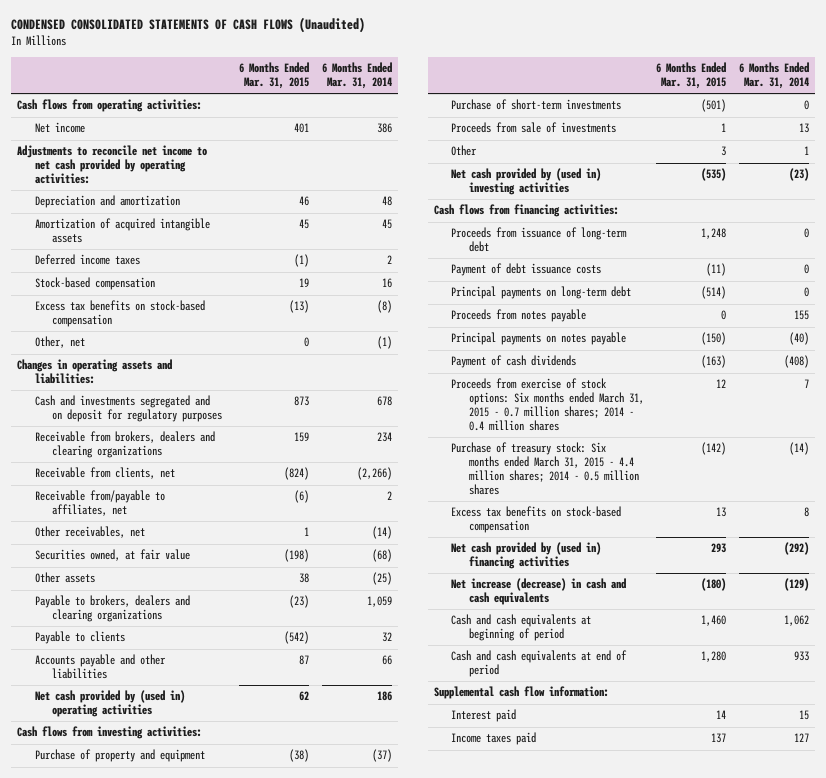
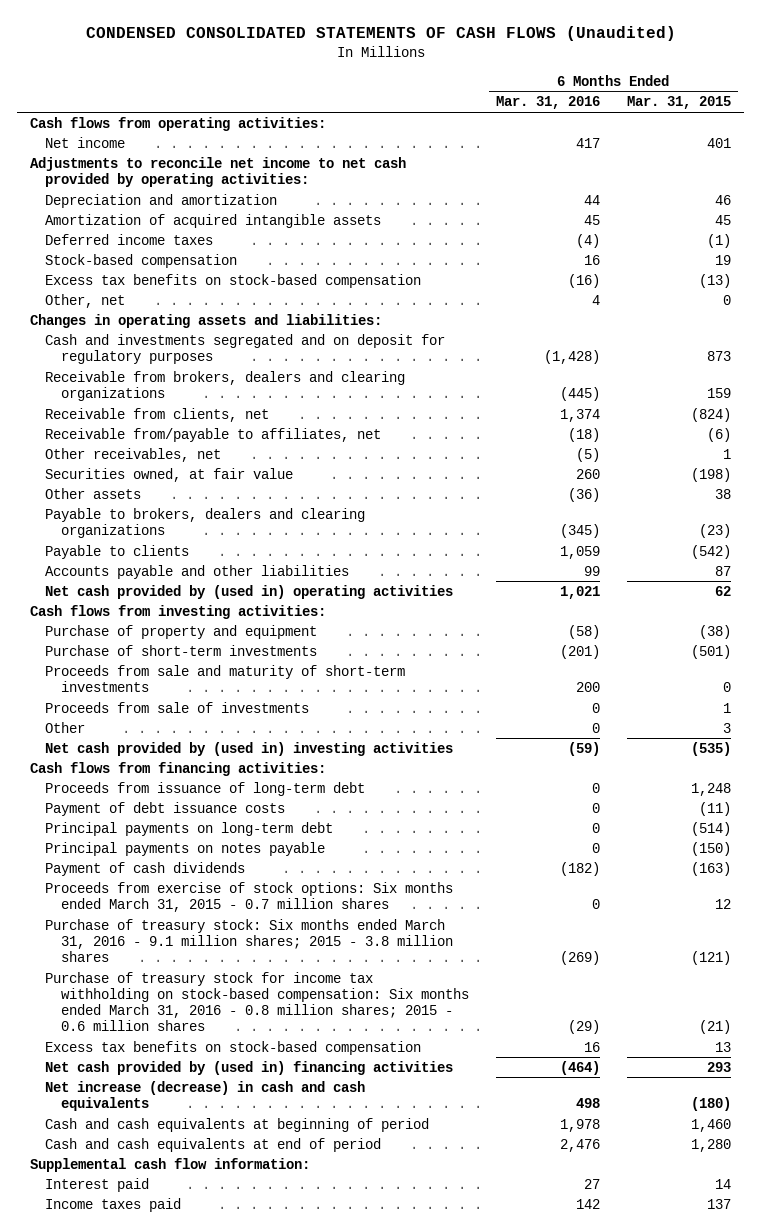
- | 6 Months Ended Mar. 31, 2015 | 6 Months Ended Mar. 31, 2014
+ | 6 Months Ended Mar. 31, 2016 | 6 Months Ended Mar. 31, 2015
+ Proceeds from sale and maturity of short-term investments | 200 | 0
- Proceeds from notes payable | 0 | 155
- Proceeds from exercise of stock options: Six months ended March 31, 2015 - 0.7 million shares; 2014 - 0.4 million shares | 12 | 7
- Purchase of treasury stock: Six months ended March 31, 2015 - 4.4 million shares; 2014 - 0.5 million shares | (142) | (14)
+ Proceeds from exercise of stock options: Six months ended March 31, 2015 - 0.7 million shares | 0 | 12
+ Purchase of treasury stock: Six months ended March 31, 2016 - 9.1 million shares; 2015 - 3.8 million shares | (269) | (121)
+ Purchase of treasury stock for income tax withholding on stock-based compensation: Six months ended March 31, 2016 - 0.8 million shares; 2015 - 0.6 million shares | (29) | (21)

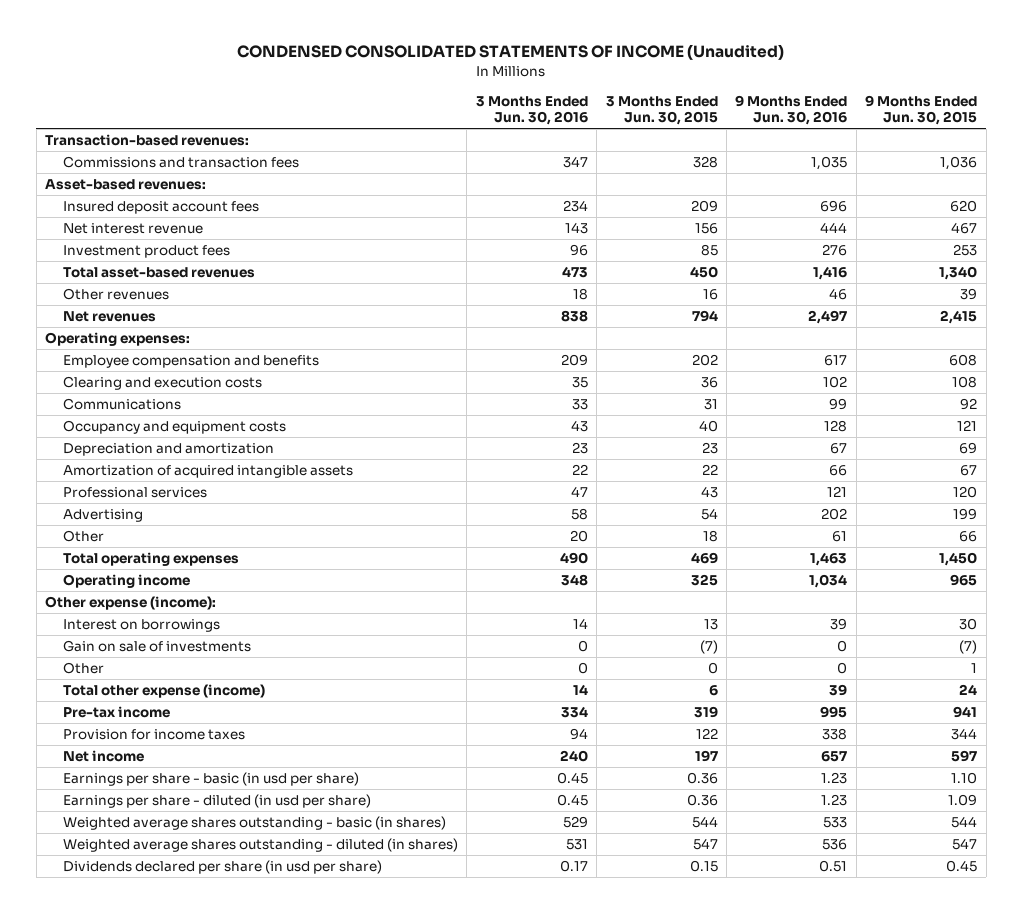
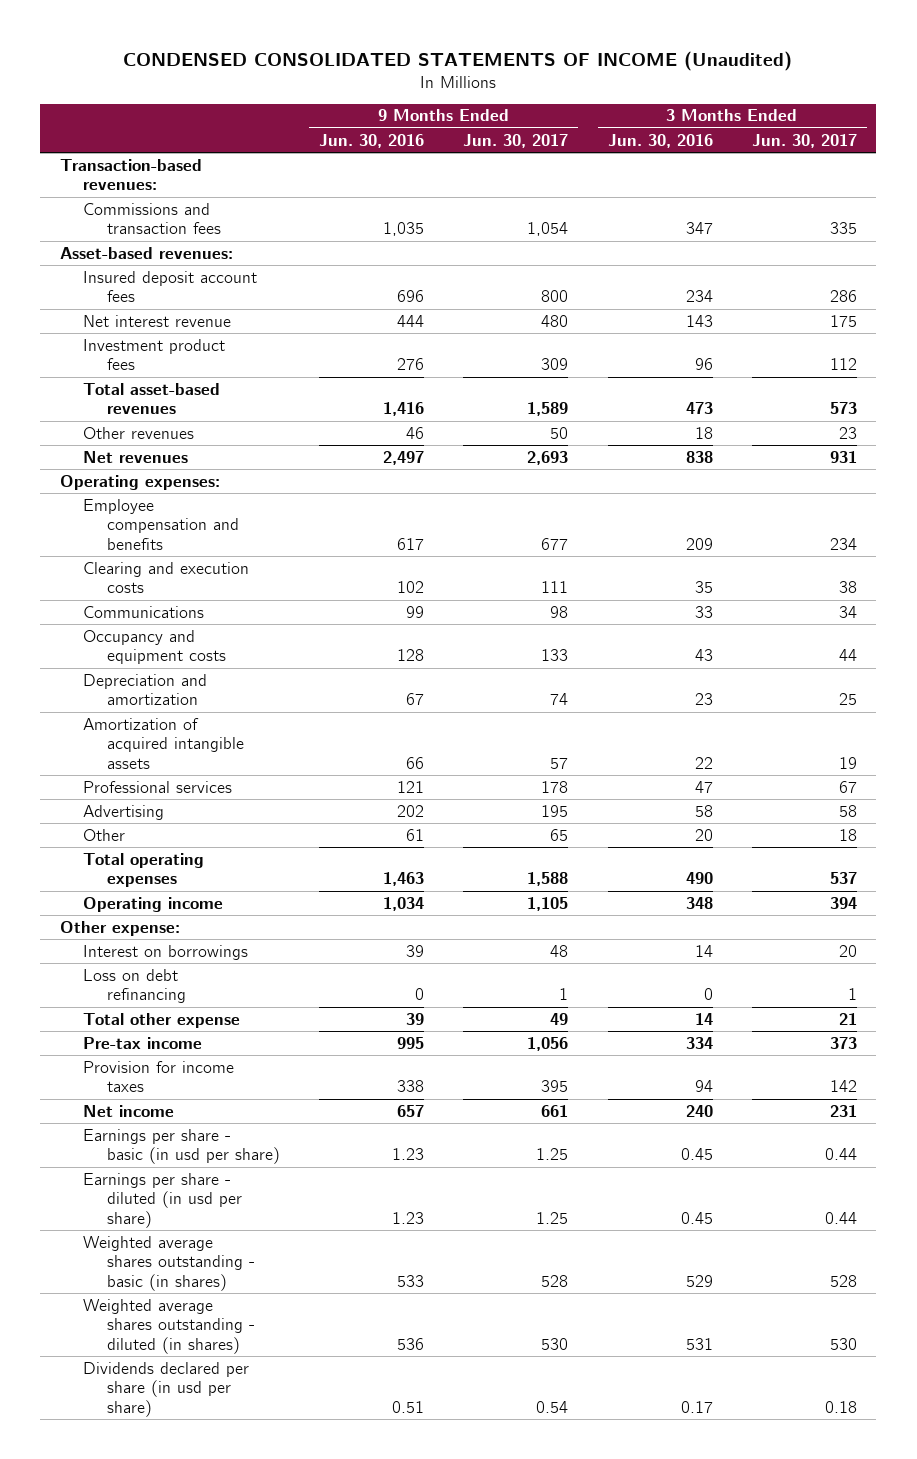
- | 3 Months Ended Jun. 30, 2016 | 3 Months Ended Jun. 30, 2015 | 9 Months Ended Jun. 30, 2016 | 9 Months Ended Jun. 30, 2015
+ | 9 Months Ended Jun. 30, 2016 | 9 Months Ended Jun. 30, 2017 | 3 Months Ended Jun. 30, 2016 | 3 Months Ended Jun. 30, 2017
- Other expense (income):
+ Other expense:
- Gain on sale of investments | 0 | (7) | 0 | (7)
- Other | 0 | 0 | 0 | 1
- Total other expense (income) | 14 | 6 | 39 | 24
+ Loss on debt refinancing | 0 | 1 | 0 | 1
+ Total other expense | 39 | 49 | 14 | 21

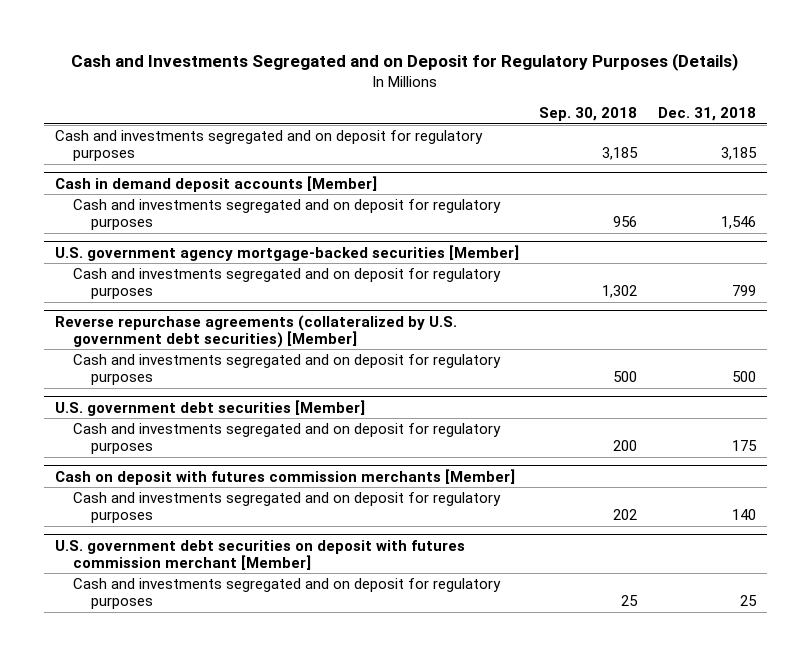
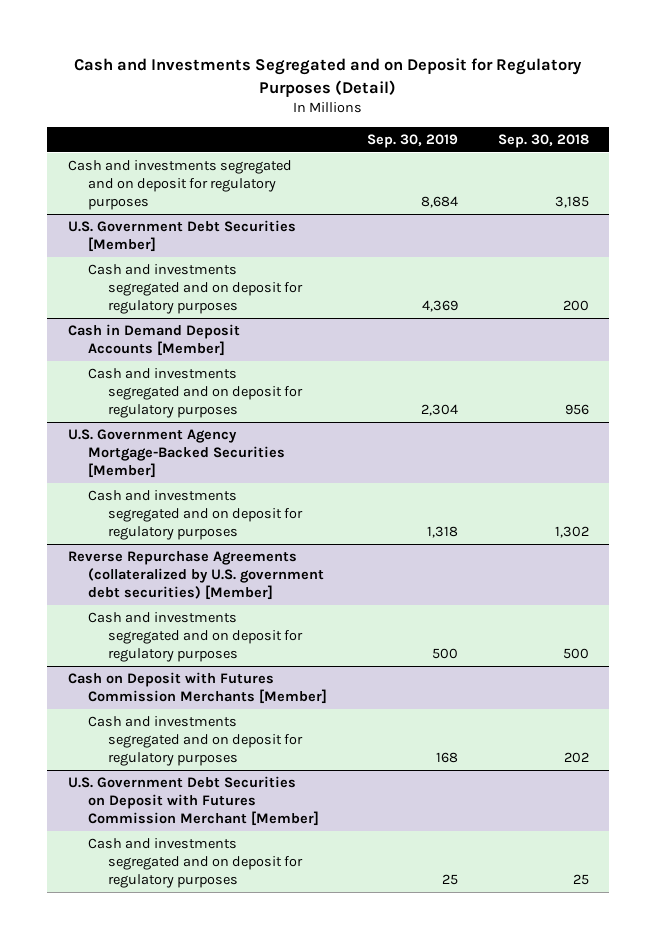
- Cash and Investments Segregated and on Deposit for Regulatory Purposes (Details)
+ Cash and Investments Segregated and on Deposit for Regulatory Purposes (Detail)
- | Sep. 30, 2018 | Dec. 31, 2018
+ | Sep. 30, 2019 | Sep. 30, 2018
- Cash in demand deposit accounts [Member]
+ U.S. Government Debt Securities [Member]
+ Cash and investments segregated and on deposit for regulatory purposes | 4,369 | 200
+ Cash in Demand Deposit Accounts [Member]
- U.S. government agency mortgage-backed securities [Member]
+ U.S. Government Agency Mortgage-Backed Securities [Member]
- Reverse repurchase agreements (collateralized by U.S. government debt securities) [Member]
+ Reverse Repurchase Agreements (collateralized by U.S. government debt securities) [Member]
- U.S. government debt securities [Member]
- Cash and investments segregated and on deposit for regulatory purposes | 200 | 175
- Cash on deposit with futures commission merchants [Member]
+ Cash on Deposit with Futures Commission Merchants [Member]
- U.S. government debt securities on deposit with futures commission merchant [Member]
+ U.S. Government Debt Securities on Deposit with Futures Commission Merchant [Member]

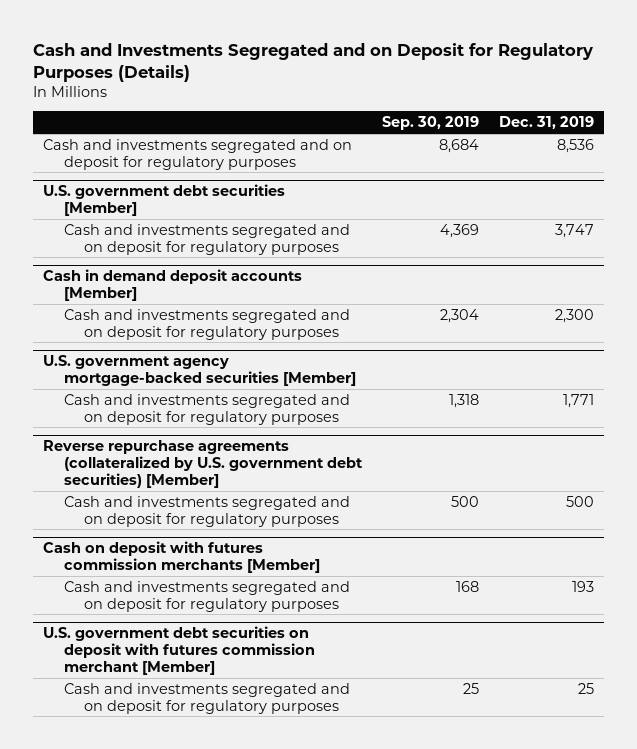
- Cash and Investments Segregated and on Deposit for Regulatory Purposes (Detail)
+ Cash and Investments Segregated and on Deposit for Regulatory Purposes (Details)
- | Sep. 30, 2019 | Sep. 30, 2018
+ | Sep. 30, 2019 | Dec. 31, 2019
- U.S. Government Debt Securities [Member]
+ U.S. government debt securities [Member]
- Cash in Demand Deposit Accounts [Member]
+ Cash in demand deposit accounts [Member]
- U.S. Government Agency Mortgage-Backed Securities [Member]
+ U.S. government agency mortgage-backed securities [Member]
- Reverse Repurchase Agreements (collateralized by U.S. government debt securities) [Member]
+ Reverse repurchase agreements (collateralized by U.S. government debt securities) [Member]
- Cash on Deposit with Futures Commission Merchants [Member]
+ Cash on deposit with futures commission merchants [Member]
- U.S. Government Debt Securities on Deposit with Futures Commission Merchant [Member]
+ U.S. government debt securities on deposit with futures commission merchant [Member]

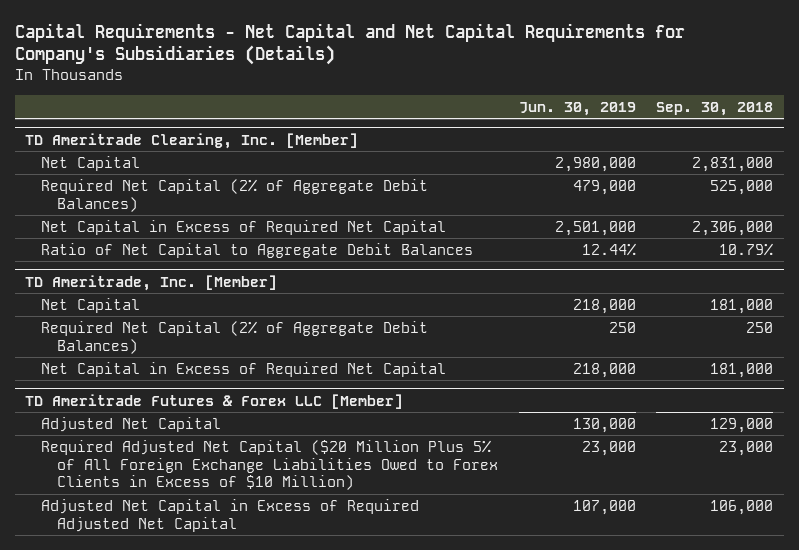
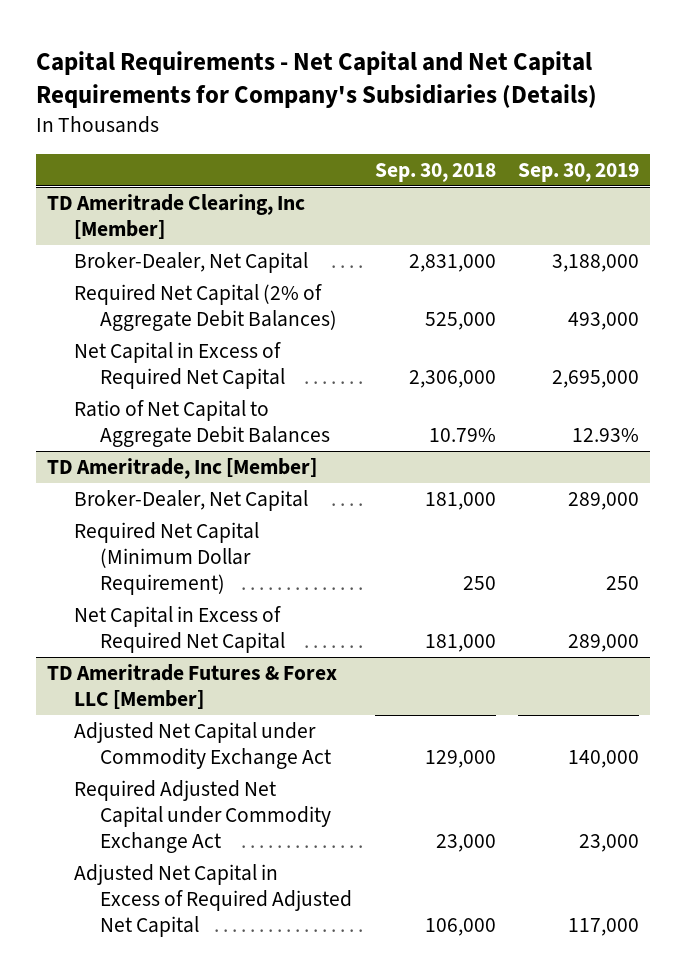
- | Jun. 30, 2019 | Sep. 30, 2018
+ | Sep. 30, 2018 | Sep. 30, 2019
- TD Ameritrade Clearing, Inc. [Member]
- Net Capital | 2,980,000 | 2,831,000
+ TD Ameritrade Clearing, Inc [Member]
+ Broker-Dealer, Net Capital | 2,831,000 | 3,188,000
- TD Ameritrade, Inc. [Member]
- Net Capital | 218,000 | 181,000
- Required Net Capital (2% of Aggregate Debit Balances) | 250 | 250
+ TD Ameritrade, Inc [Member]
+ Broker-Dealer, Net Capital | 181,000 | 289,000
+ Required Net Capital (Minimum Dollar Requirement) | 250 | 250
@ TD Ameritrade Futures & Forex LLC [Member]
- Adjusted Net Capital | 130,000 | 129,000
- Required Adjusted Net Capital ($20 Million Plus 5% of All Foreign Exchange Liabilities Owed to Forex Clients in Excess of $10 Million) | 23,000 | 23,000
+ Adjusted Net Capital under Commodity Exchange Act | 129,000 | 140,000
+ Required Adjusted Net Capital under Commodity Exchange Act | 23,000 | 23,000

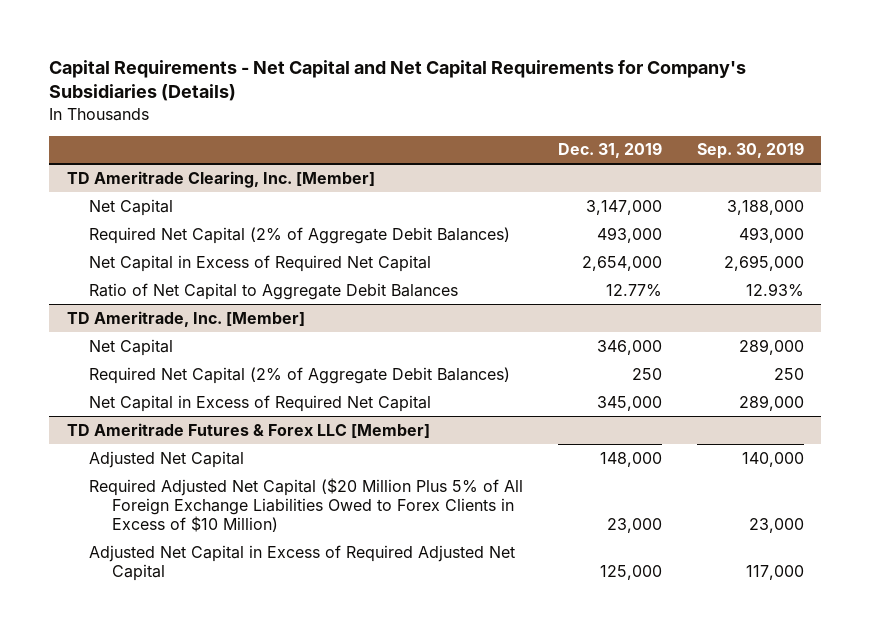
- | Sep. 30, 2018 | Sep. 30, 2019
+ | Dec. 31, 2019 | Sep. 30, 2019
- TD Ameritrade Clearing, Inc [Member]
- Broker-Dealer, Net Capital | 2,831,000 | 3,188,000
+ TD Ameritrade Clearing, Inc. [Member]
+ Net Capital | 3,147,000 | 3,188,000
- TD Ameritrade, Inc [Member]
- Broker-Dealer, Net Capital | 181,000 | 289,000
- Required Net Capital (Minimum Dollar Requirement) | 250 | 250
+ TD Ameritrade, Inc. [Member]
+ Net Capital | 346,000 | 289,000
+ Required Net Capital (2% of Aggregate Debit Balances) | 250 | 250
@ TD Ameritrade Futures & Forex LLC [Member]
- Adjusted Net Capital under Commodity Exchange Act | 129,000 | 140,000
- Required Adjusted Net Capital under Commodity Exchange Act | 23,000 | 23,000
+ Adjusted Net Capital | 148,000 | 140,000
+ Required Adjusted Net Capital ($20 Million Plus 5% of All Foreign Exchange Liabilities Owed to Forex Clients in Excess of $10 Million) | 23,000 | 23,000

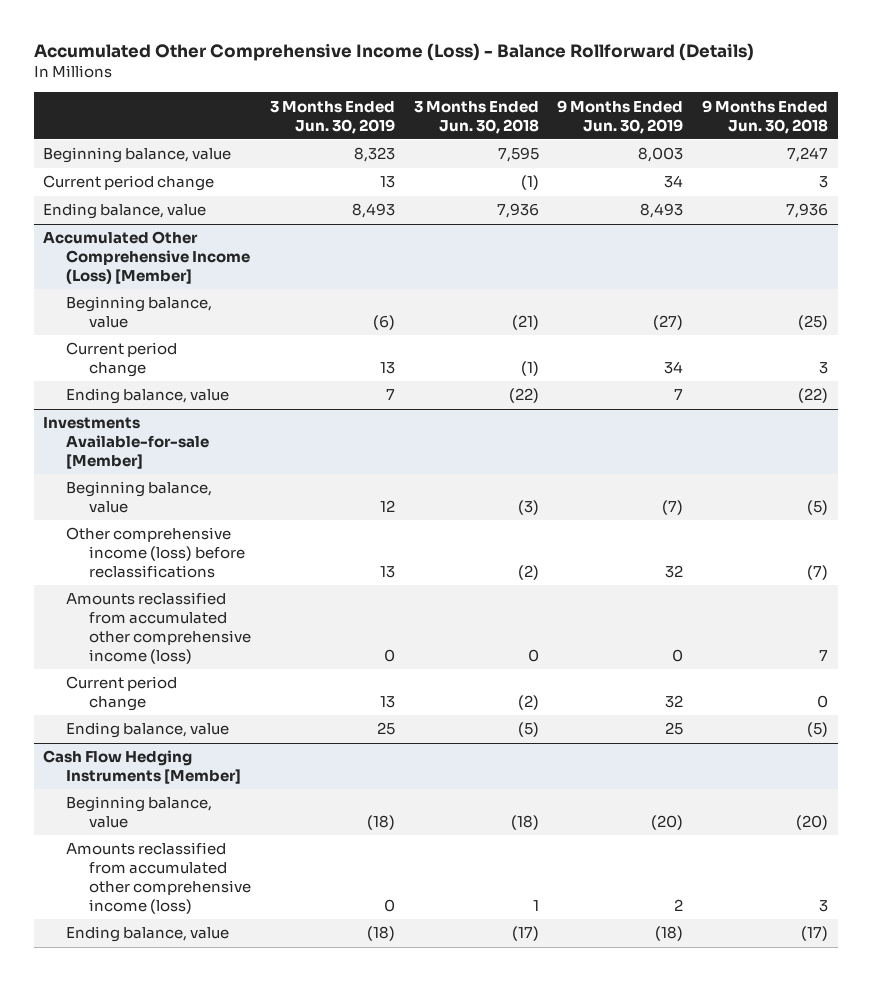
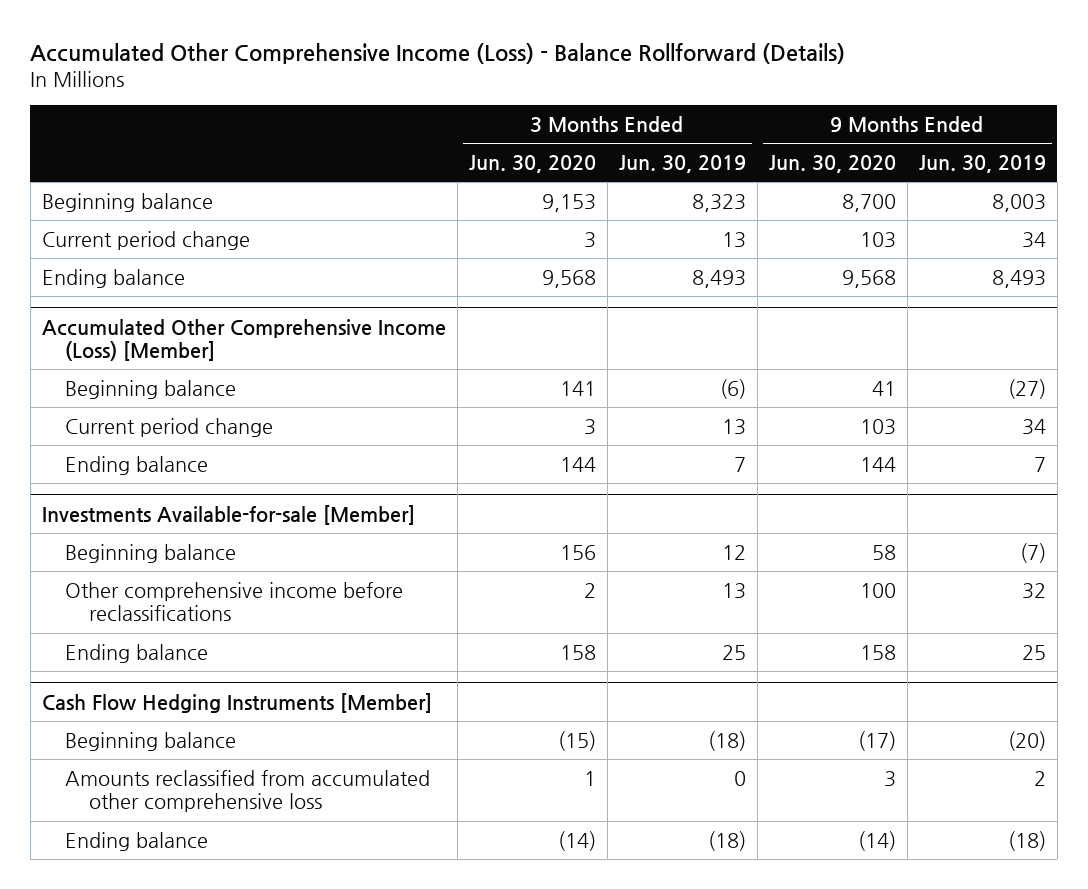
- | 3 Months Ended Jun. 30, 2019 | 3 Months Ended Jun. 30, 2018 | 9 Months Ended Jun. 30, 2019 | 9 Months Ended Jun. 30, 2018
+ | 3 Months Ended Jun. 30, 2020 | 3 Months Ended Jun. 30, 2019 | 9 Months Ended Jun. 30, 2020 | 9 Months Ended Jun. 30, 2019
- Beginning balance, value | 8,323 | 7,595 | 8,003 | 7,247
+ Beginning balance | 9,153 | 8,323 | 8,700 | 8,003
- Ending balance, value | 8,493 | 7,936 | 8,493 | 7,936
+ Ending balance | 9,568 | 8,493 | 9,568 | 8,493
@ Accumulated Other Comprehensive Income (Loss) [Member]
- Beginning balance, value | (6) | (21) | (27) | (25)
+ Beginning balance | 141 | (6) | 41 | (27)
- Ending balance, value | 7 | (22) | 7 | (22)
+ Ending balance | 144 | 7 | 144 | 7
@ Investments Available-for-sale [Member]
- Beginning balance, value | 12 | (3) | (7) | (5)
- Other comprehensive income (loss) before reclassifications | 13 | (2) | 32 | (7)
- Amounts reclassified from accumulated other comprehensive income (loss) | 0 | 0 | 0 | 7
- Current period change | 13 | (2) | 32 | 0
- Ending balance, value | 25 | (5) | 25 | (5)
+ Beginning balance | 156 | 12 | 58 | (7)
+ Other comprehensive income before reclassifications | 2 | 13 | 100 | 32
+ Ending balance | 158 | 25 | 158 | 25
@ Cash Flow Hedging Instruments [Member]
- Beginning balance, value | (18) | (18) | (20) | (20)
- Amounts reclassified from accumulated other comprehensive income (loss) | 0 | 1 | 2 | 3
- Ending balance, value | (18) | (17) | (18) | (17)
+ Beginning balance | (15) | (18) | (17) | (20)
+ Amounts reclassified from accumulated other comprehensive loss | 1 | 0 | 3 | 2
+ Ending balance | (14) | (18) | (14) | (18)

